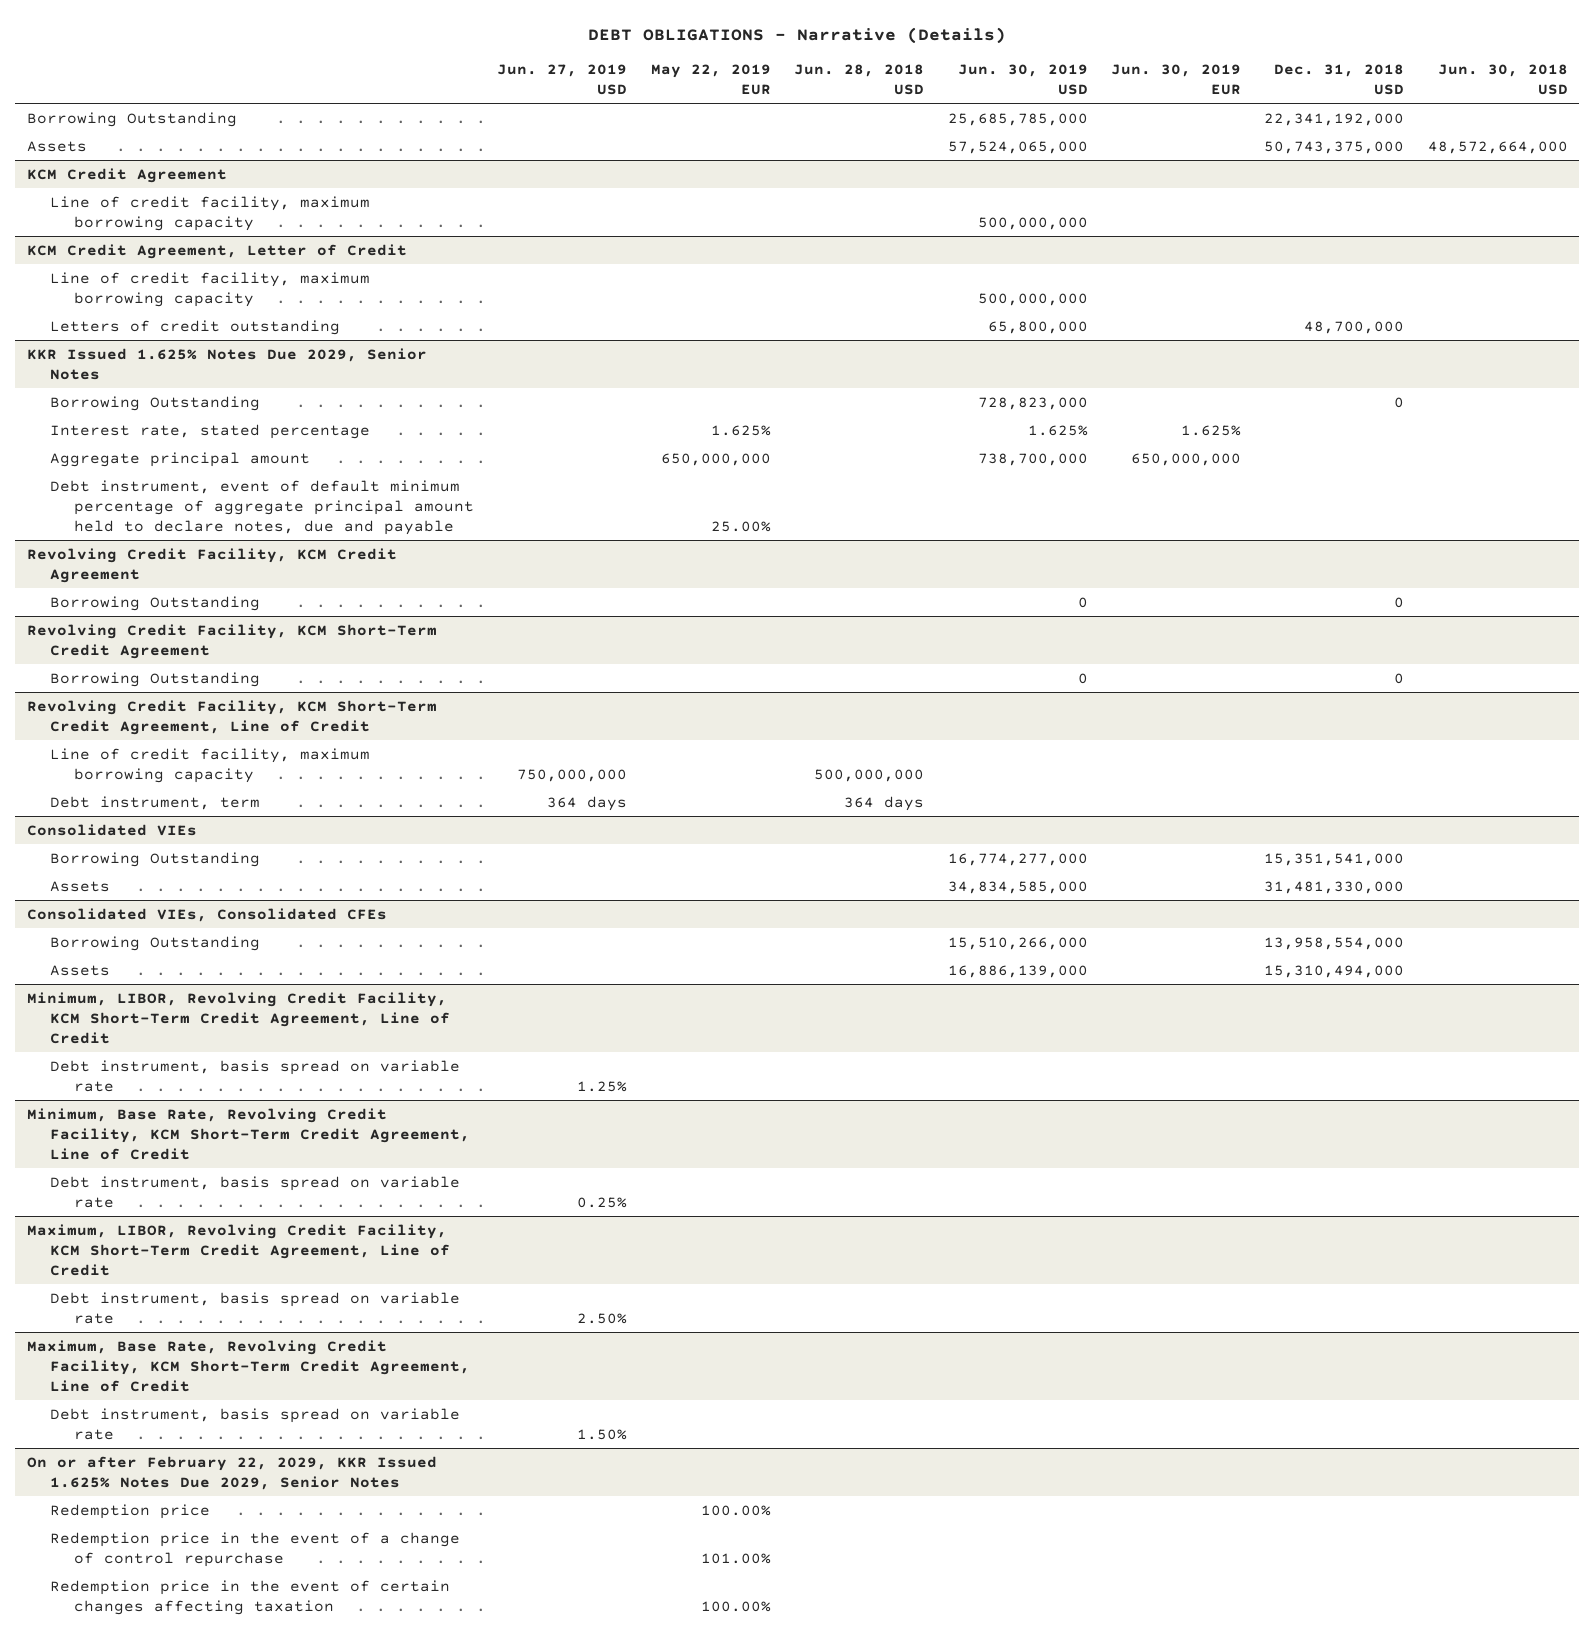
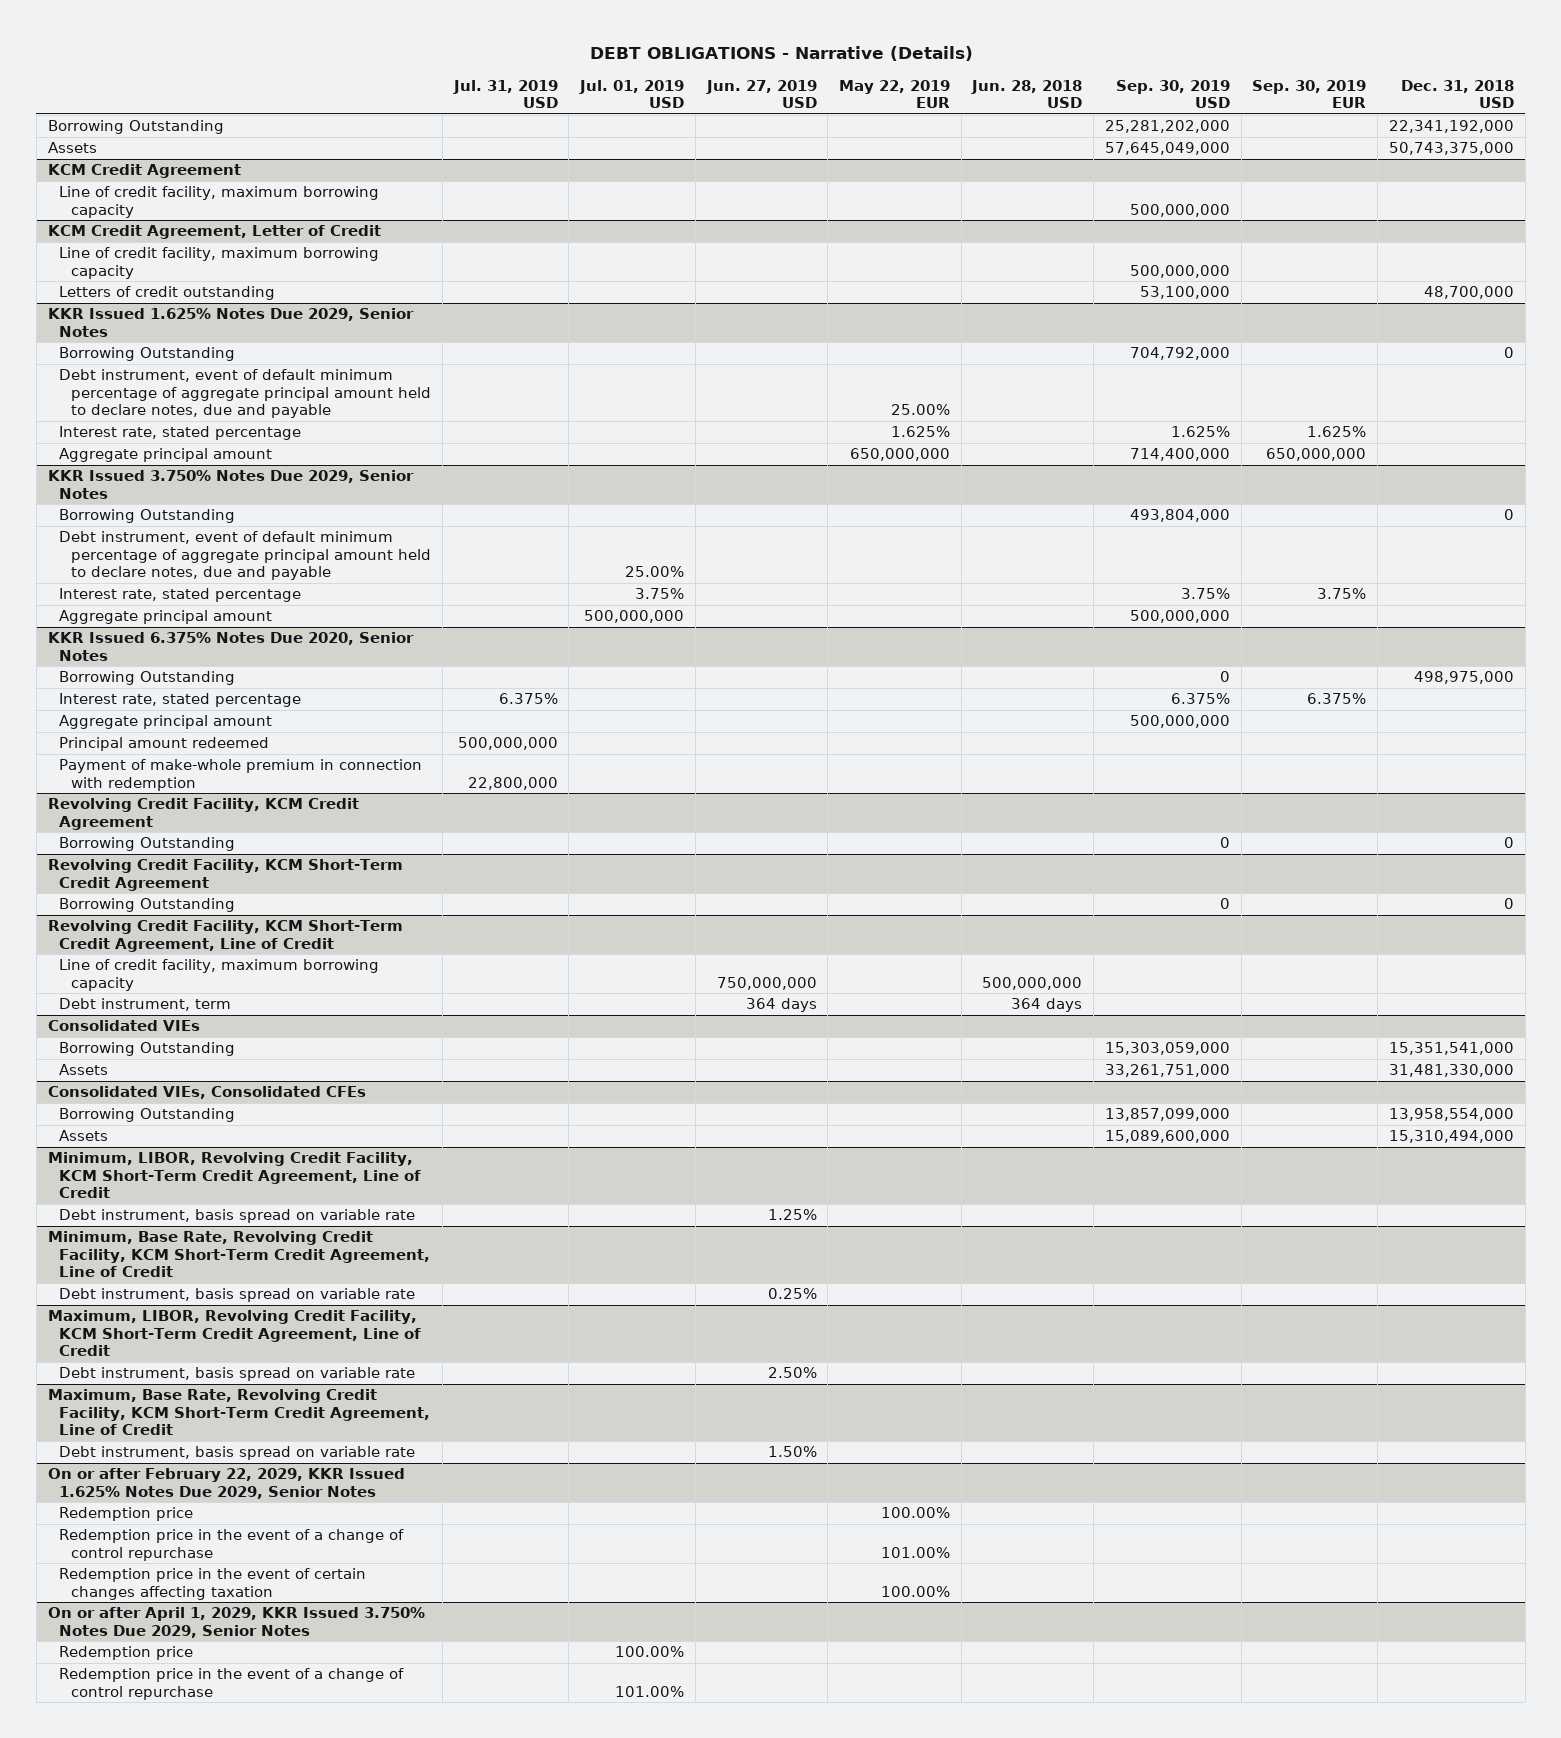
- | Jun. 27, 2019 USD | May 22, 2019 EUR | Jun. 28, 2018 USD | Jun. 30, 2019 USD | Jun. 30, 2019 EUR | Dec. 31, 2018 USD | Jun. 30, 2018 USD
+ | Jul. 31, 2019 USD | Jul. 01, 2019 USD | Jun. 27, 2019 USD | May 22, 2019 EUR | Jun. 28, 2018 USD | Sep. 30, 2019 USD | Sep. 30, 2019 EUR | Dec. 31, 2018 USD
@ KKR Issued 1.625% Notes Due 2029, Senior Notes
moved up: Debt instrument, event of default minimum percentage of aggregate principal amount held to declare notes, due and payable | | | | 25.00% | | | |
+ KKR Issued 3.750% Notes Due 2029, Senior Notes
+ Borrowing Outstanding | | | | | | 493,804,000 | | 0
+ Debt instrument, event of default minimum percentage of aggregate principal amount held to declare notes, due and payable | | 25.00% | | | | | |
+ Interest rate, stated percentage | | 3.75% | | | | 3.75% | 3.75% |
+ Aggregate principal amount | | 500,000,000 | | | | 500,000,000 | |
+ KKR Issued 6.375% Notes Due 2020, Senior Notes
+ Borrowing Outstanding | | | | | | 0 | | 498,975,000
+ Interest rate, stated percentage | 6.375% | | | | | 6.375% | 6.375% |
+ Aggregate principal amount | | | | | | 500,000,000 | |
+ Principal amount redeemed | 500,000,000 | | | | | | |
+ Payment of make-whole premium in connection with redemption | 22,800,000 | | | | | | |
+ On or after April 1, 2029, KKR Issued 3.750% Notes Due 2029, Senior Notes
+ Redemption price | | 100.00% | | | | | |
+ Redemption price in the event of a change of control repurchase | | 101.00% | | | | | |

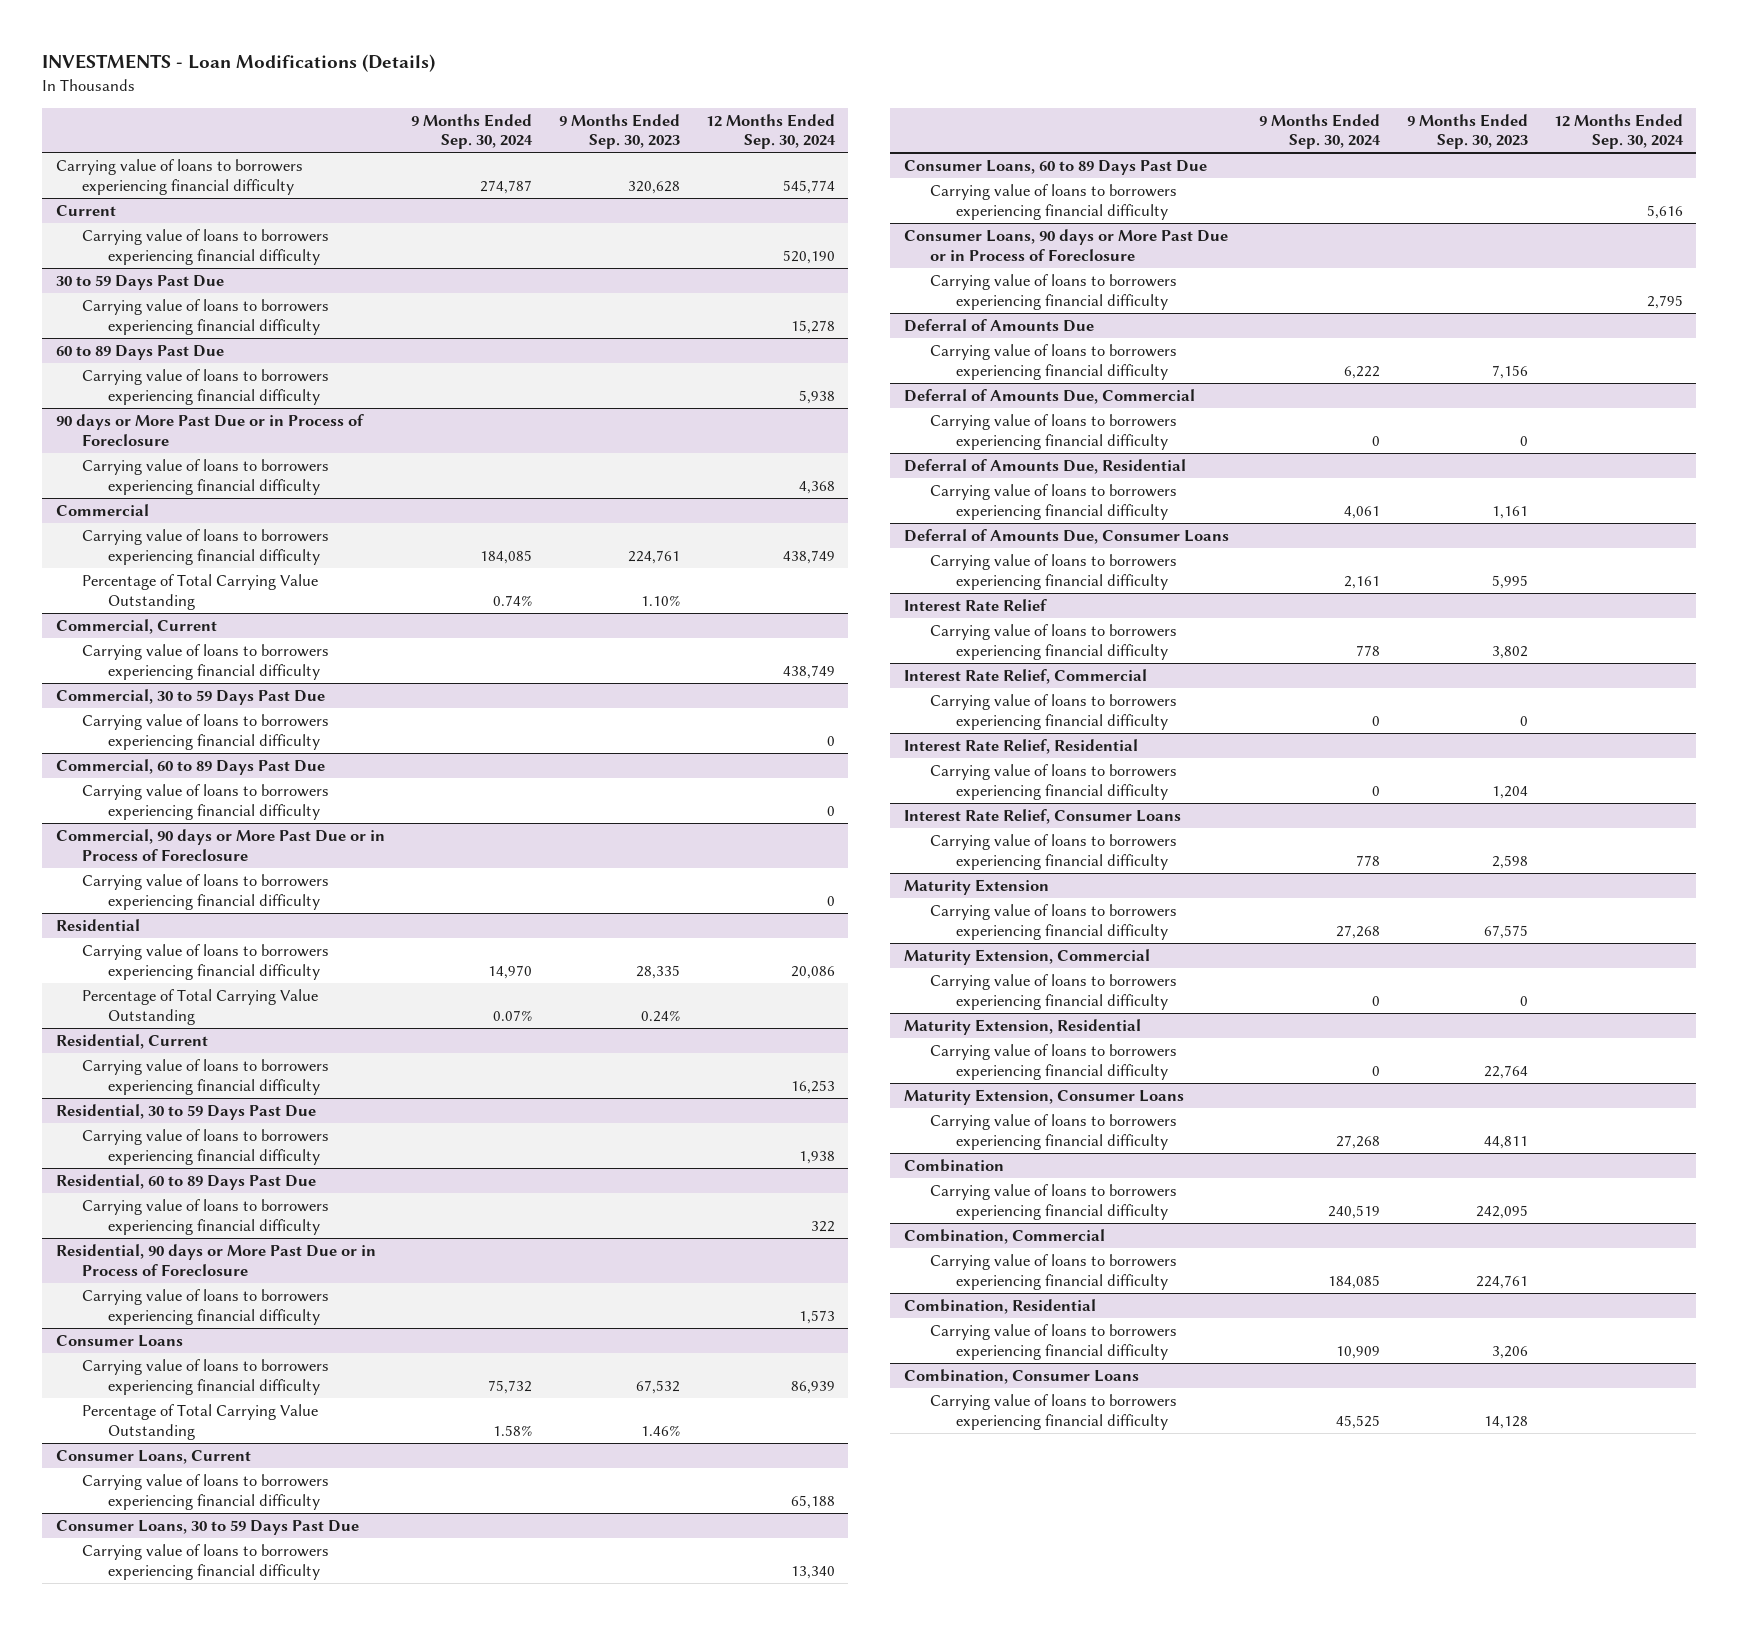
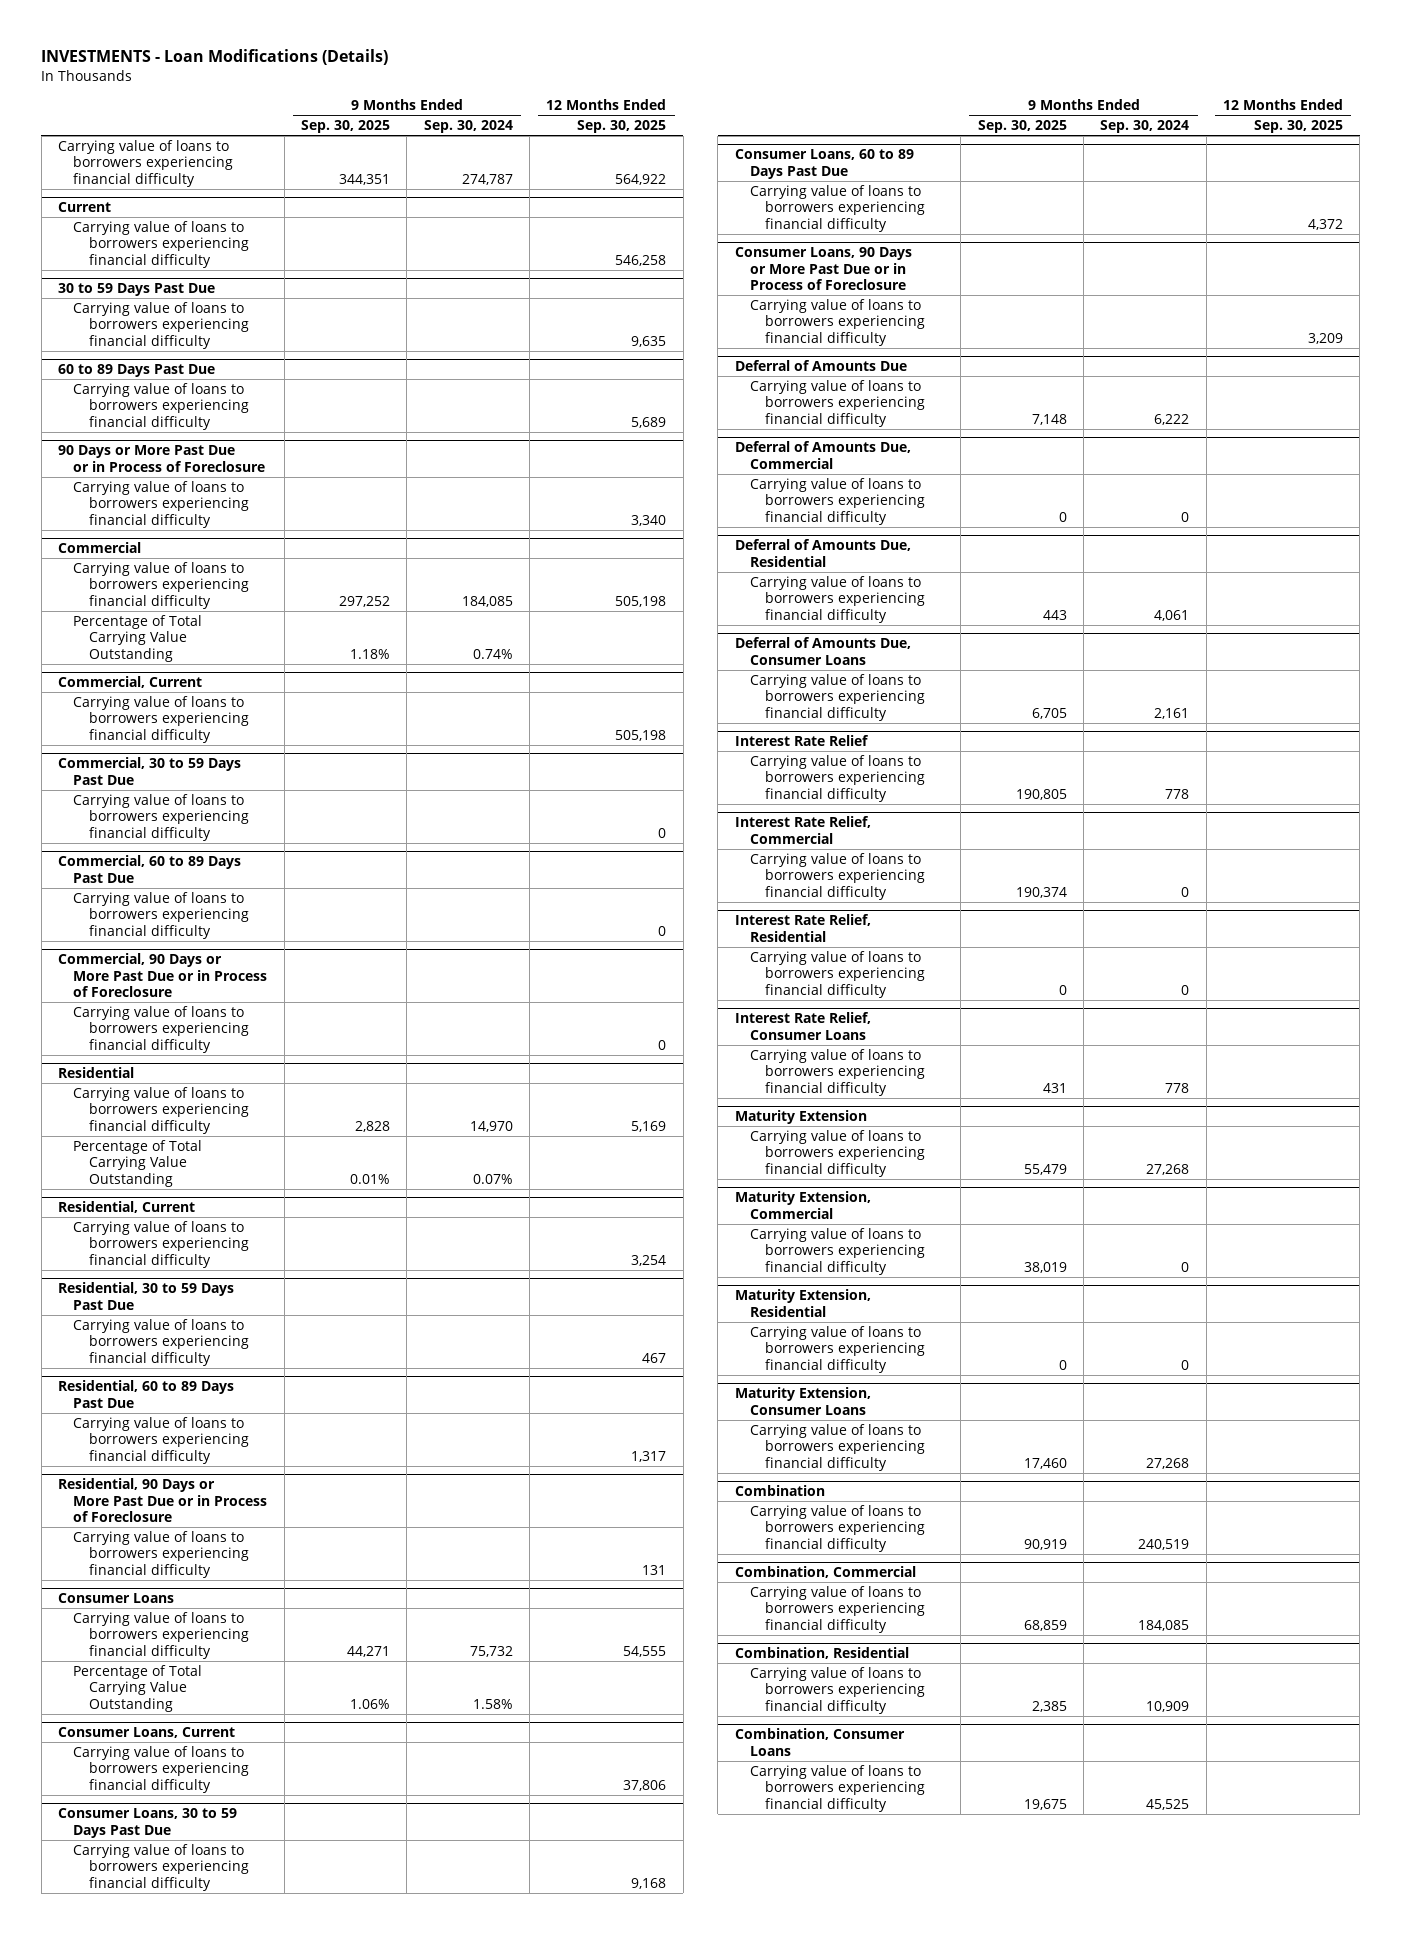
- | 9 Months Ended Sep. 30, 2024 | 9 Months Ended Sep. 30, 2023 | 12 Months Ended Sep. 30, 2024
+ | 9 Months Ended Sep. 30, 2025 | 9 Months Ended Sep. 30, 2024 | 12 Months Ended Sep. 30, 2025
- 90 days or More Past Due or in Process of Foreclosure
+ 90 Days or More Past Due or in Process of Foreclosure
- Commercial, 90 days or More Past Due or in Process of Foreclosure
+ Commercial, 90 Days or More Past Due or in Process of Foreclosure
- Residential, 90 days or More Past Due or in Process of Foreclosure
+ Residential, 90 Days or More Past Due or in Process of Foreclosure
- Consumer Loans, 90 days or More Past Due or in Process of Foreclosure
+ Consumer Loans, 90 Days or More Past Due or in Process of Foreclosure

